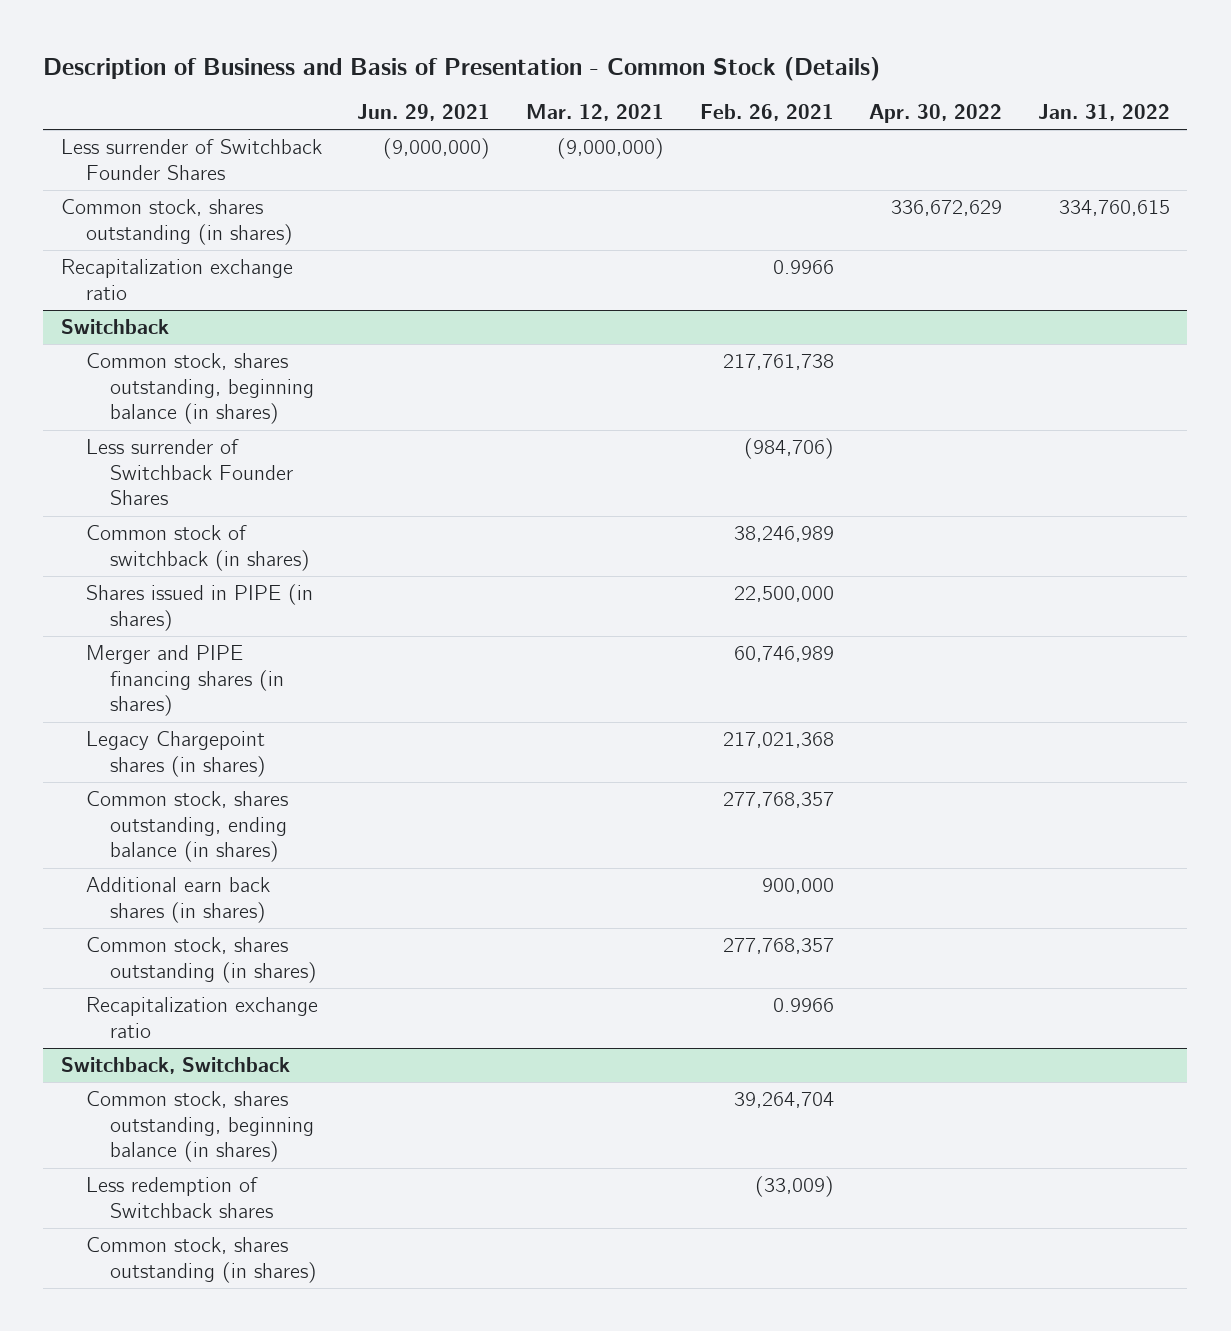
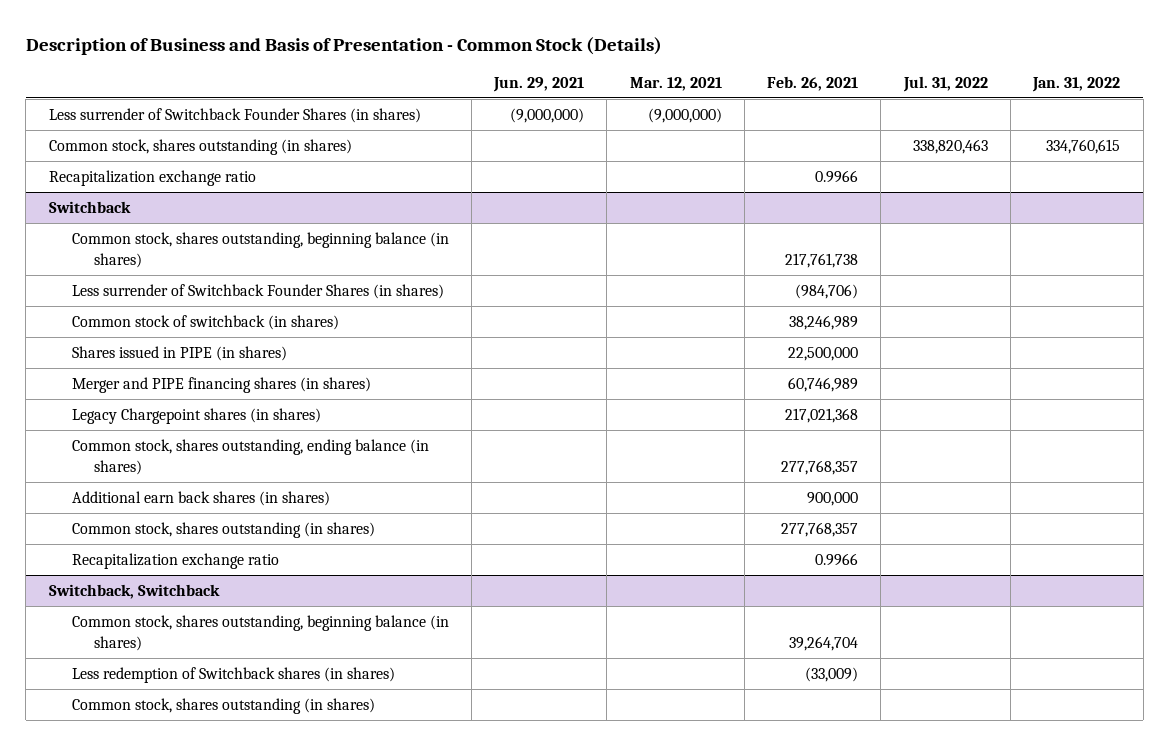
- | Jun. 29, 2021 | Mar. 12, 2021 | Feb. 26, 2021 | Apr. 30, 2022 | Jan. 31, 2022
+ | Jun. 29, 2021 | Mar. 12, 2021 | Feb. 26, 2021 | Jul. 31, 2022 | Jan. 31, 2022
- Less surrender of Switchback Founder Shares | (9,000,000) | (9,000,000) | | |
+ Less surrender of Switchback Founder Shares (in shares) | (9,000,000) | (9,000,000) | | |
@ Switchback
- Less surrender of Switchback Founder Shares | | | (984,706) | |
+ Less surrender of Switchback Founder Shares (in shares) | | | (984,706) | |
@ Switchback, Switchback
- Less redemption of Switchback shares | | | (33,009) | |
+ Less redemption of Switchback shares (in shares) | | | (33,009) | |

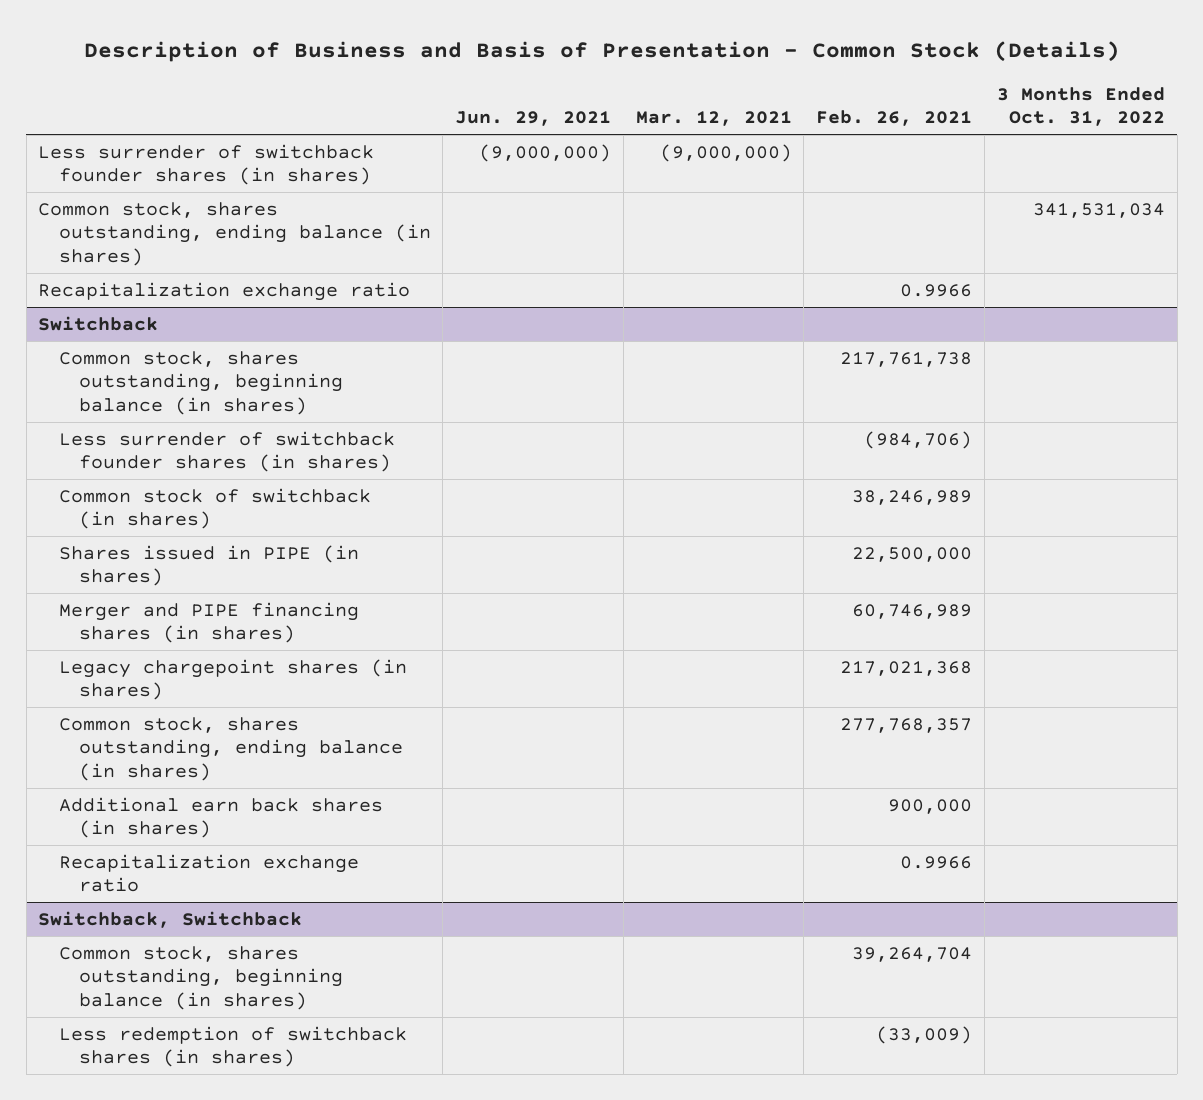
- | Jun. 29, 2021 | Mar. 12, 2021 | Feb. 26, 2021 | Jul. 31, 2022 | Jan. 31, 2022
+ | Jun. 29, 2021 | Mar. 12, 2021 | Feb. 26, 2021 | 3 Months Ended Oct. 31, 2022
- Less surrender of Switchback Founder Shares (in shares) | (9,000,000) | (9,000,000) | | |
- Common stock, shares outstanding (in shares) | | | | 338,820,463 | 334,760,615
+ Less surrender of switchback founder shares (in shares) | (9,000,000) | (9,000,000) | |
+ Common stock, shares outstanding, ending balance (in shares) | | | | 341,531,034
@ Switchback
- Less surrender of Switchback Founder Shares (in shares) | | | (984,706) | |
+ Less surrender of switchback founder shares (in shares) | | | (984,706) |
- Legacy Chargepoint shares (in shares) | | | 217,021,368 | |
+ Legacy chargepoint shares (in shares) | | | 217,021,368 |
- Common stock, shares outstanding (in shares) | | | 277,768,357 | |
@ Switchback, Switchback
- Less redemption of Switchback shares (in shares) | | | (33,009) | |
- Common stock, shares outstanding (in shares)
+ Less redemption of switchback shares (in shares) | | | (33,009) |

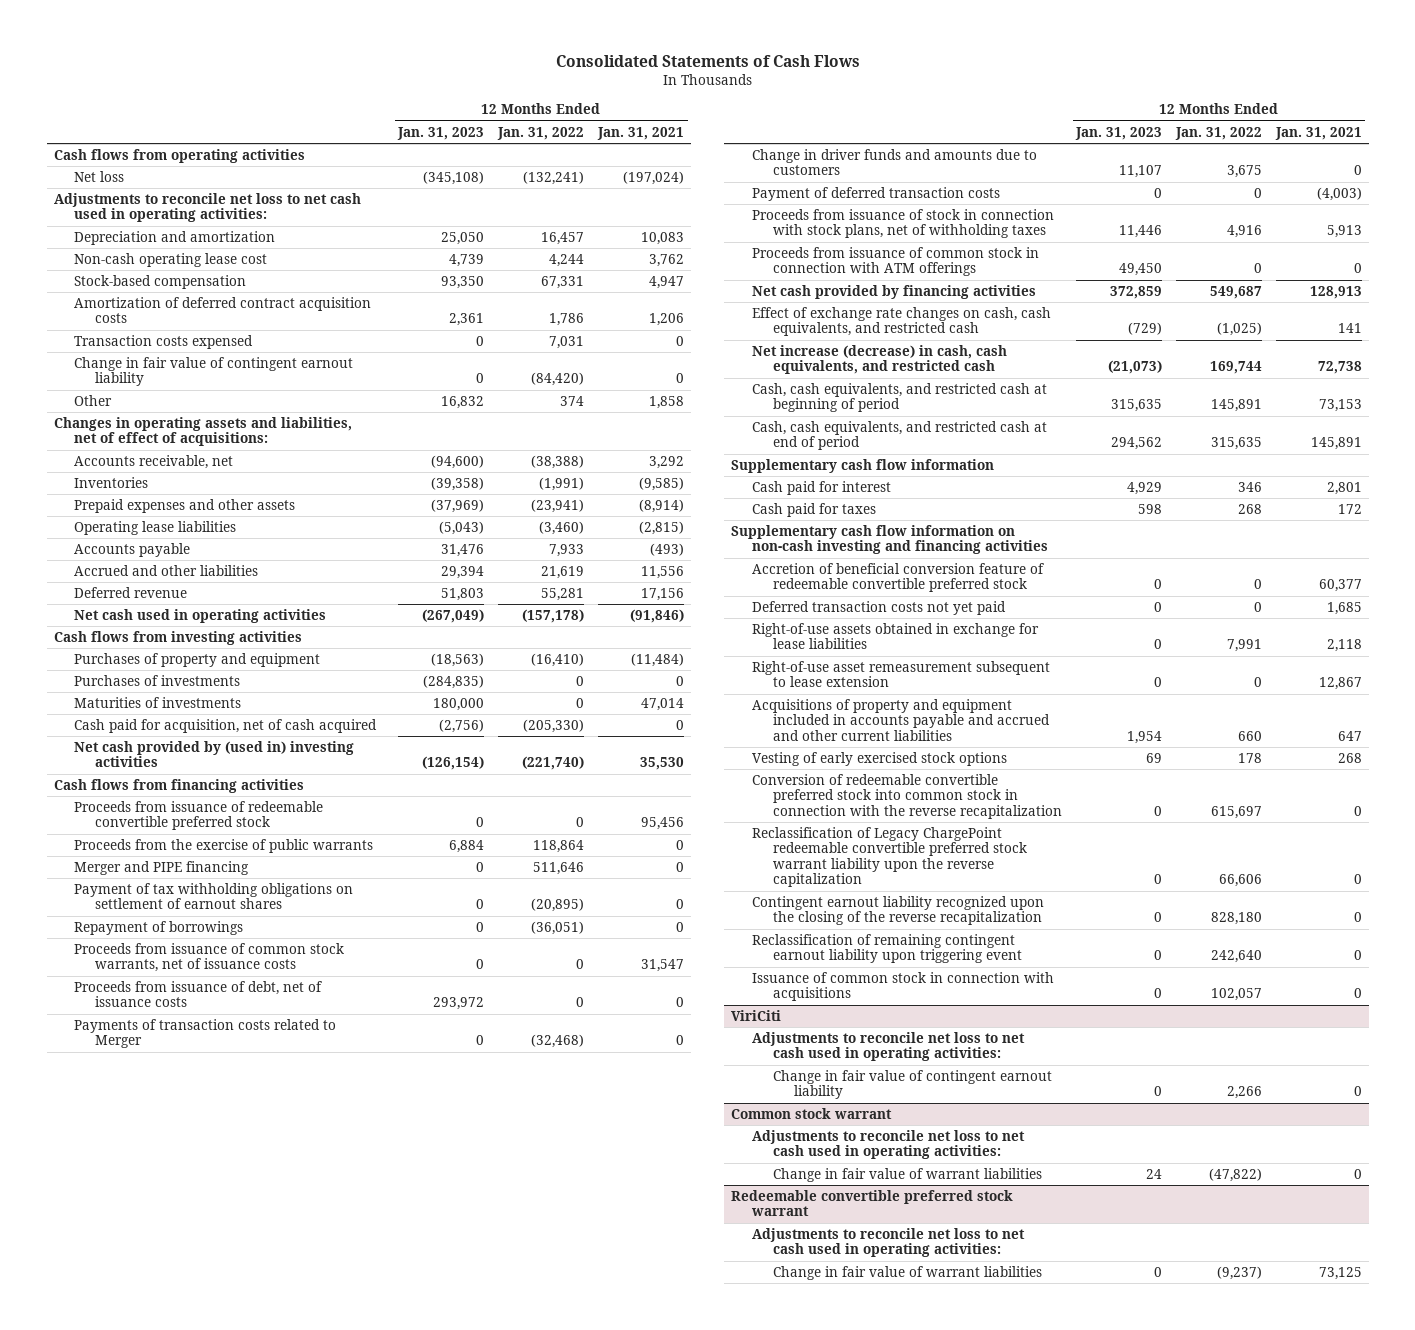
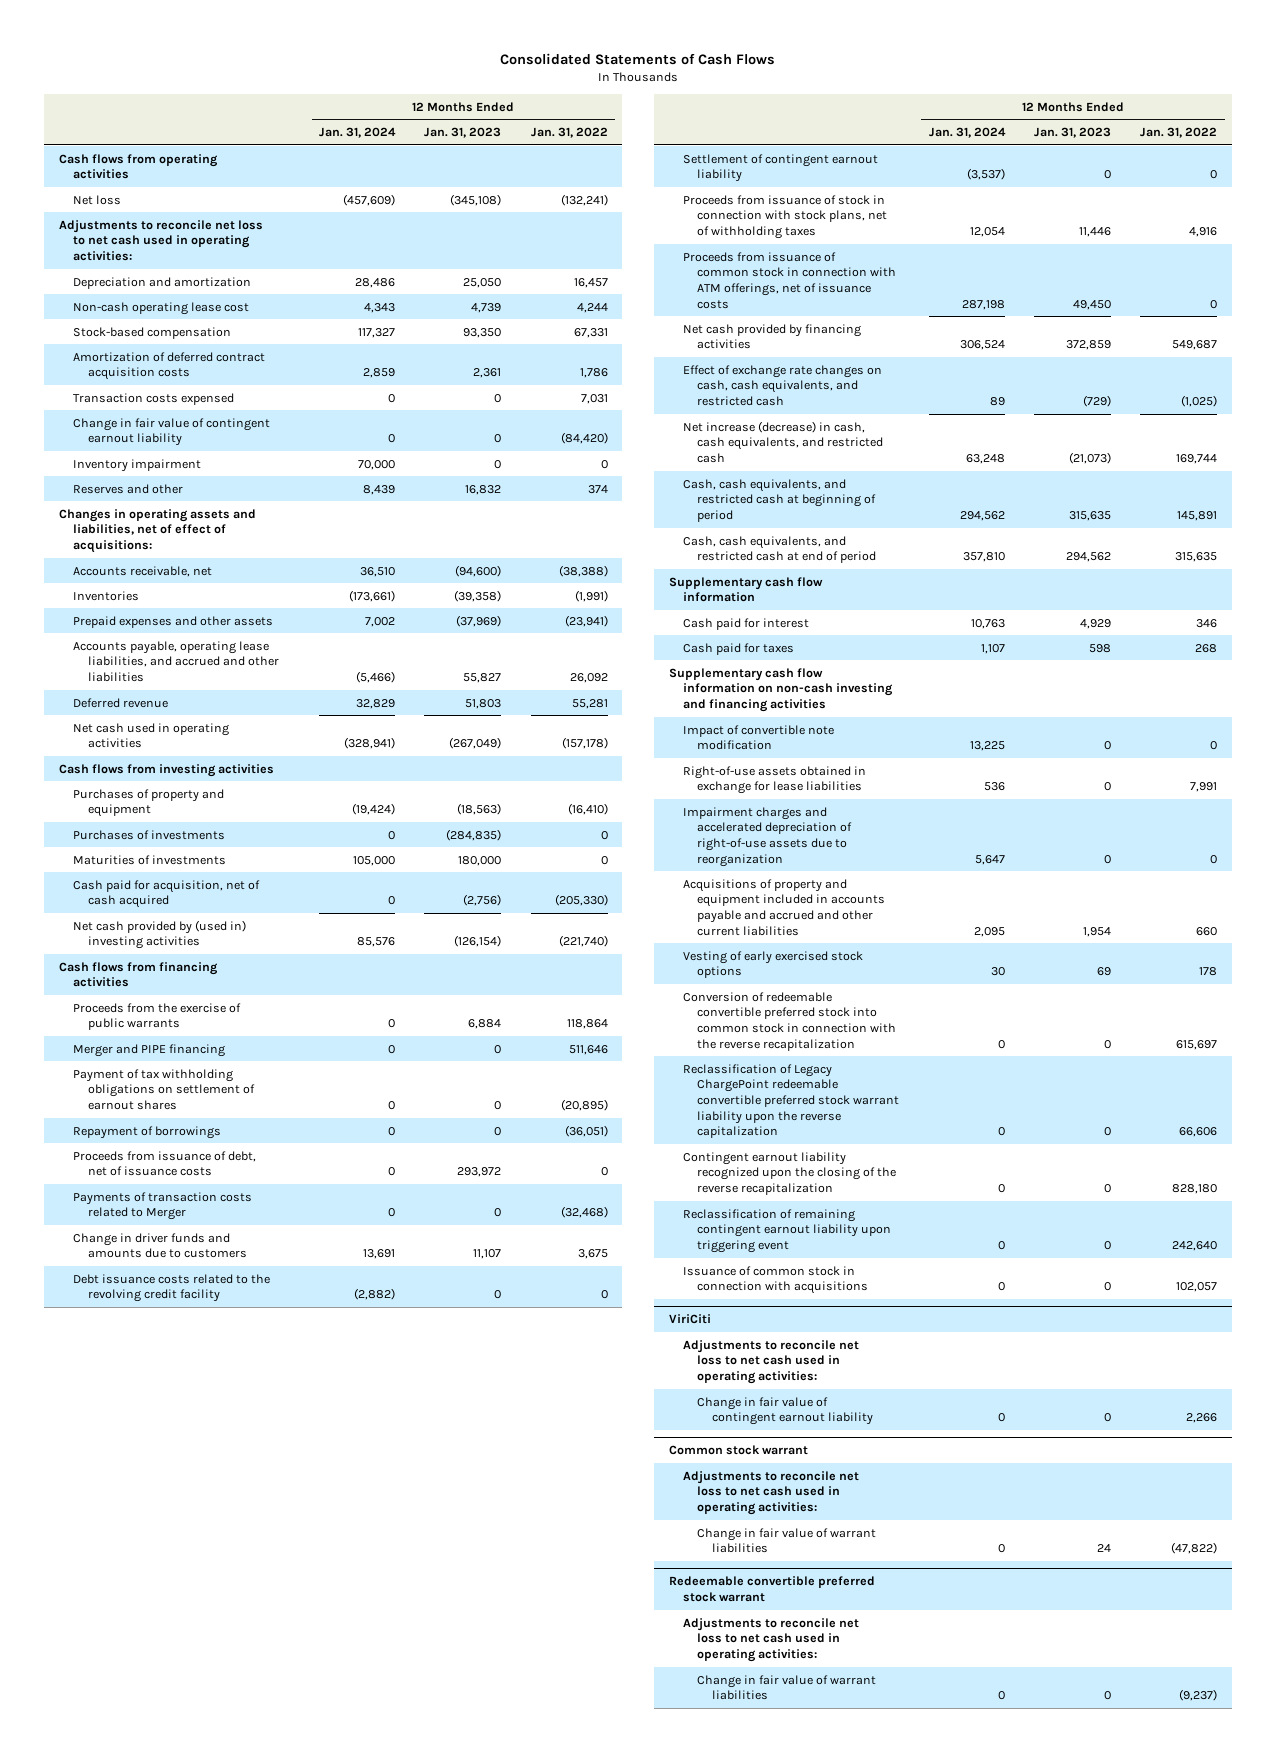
- | 12 Months Ended Jan. 31, 2023 | 12 Months Ended Jan. 31, 2022 | 12 Months Ended Jan. 31, 2021
+ | 12 Months Ended Jan. 31, 2024 | 12 Months Ended Jan. 31, 2023 | 12 Months Ended Jan. 31, 2022
- Other | 16,832 | 374 | 1,858
+ Inventory impairment | 70,000 | 0 | 0
+ Reserves and other | 8,439 | 16,832 | 374
- Operating lease liabilities | (5,043) | (3,460) | (2,815)
- Accounts payable | 31,476 | 7,933 | (493)
- Accrued and other liabilities | 29,394 | 21,619 | 11,556
+ Accounts payable, operating lease liabilities, and accrued and other liabilities | (5,466) | 55,827 | 26,092
- Proceeds from issuance of redeemable convertible preferred stock | 0 | 0 | 95,456
- Proceeds from issuance of common stock warrants, net of issuance costs | 0 | 0 | 31,547
- Payment of deferred transaction costs | 0 | 0 | (4,003)
+ Debt issuance costs related to the revolving credit facility | (2,882) | 0 | 0
+ Settlement of contingent earnout liability | (3,537) | 0 | 0
- Proceeds from issuance of common stock in connection with ATM offerings | 49,450 | 0 | 0
+ Proceeds from issuance of common stock in connection with ATM offerings, net of issuance costs | 287,198 | 49,450 | 0
- Accretion of beneficial conversion feature of redeemable convertible preferred stock | 0 | 0 | 60,377
- Deferred transaction costs not yet paid | 0 | 0 | 1,685
+ Impact of convertible note modification | 13,225 | 0 | 0
- Right-of-use asset remeasurement subsequent to lease extension | 0 | 0 | 12,867
+ Impairment charges and accelerated depreciation of right-of-use assets due to reorganization | 5,647 | 0 | 0

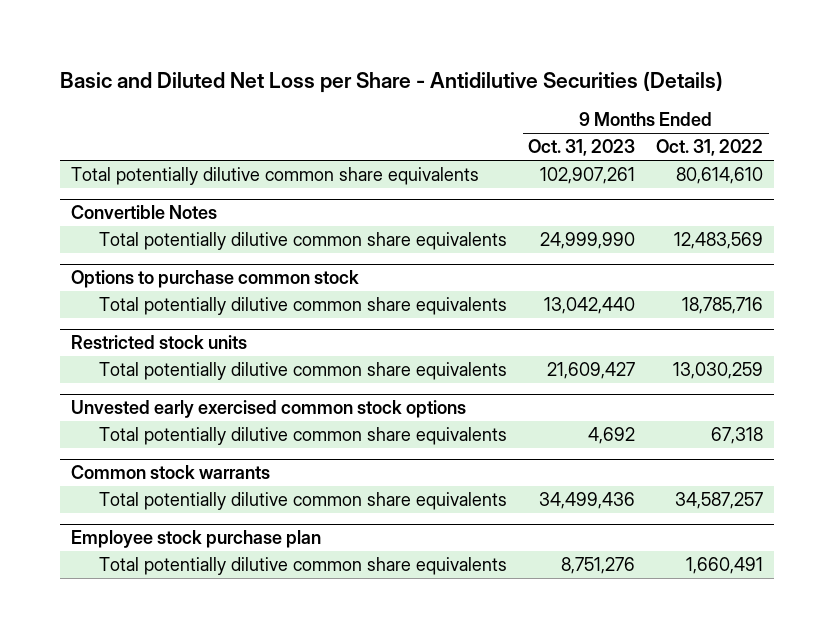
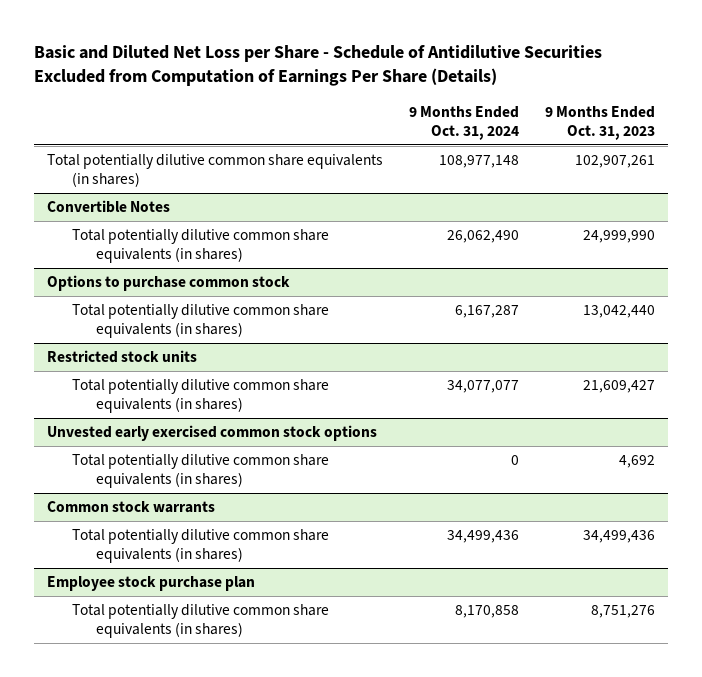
- Basic and Diluted Net Loss per Share - Antidilutive Securities (Details)
+ Basic and Diluted Net Loss per Share - Schedule of Antidilutive Securities Excluded from Computation of Earnings Per Share (Details)
- | 9 Months Ended Oct. 31, 2023 | 9 Months Ended Oct. 31, 2022
+ | 9 Months Ended Oct. 31, 2024 | 9 Months Ended Oct. 31, 2023
- Total potentially dilutive common share equivalents | 102,907,261 | 80,614,610
+ Total potentially dilutive common share equivalents (in shares) | 108,977,148 | 102,907,261
@ Convertible Notes
- Total potentially dilutive common share equivalents | 24,999,990 | 12,483,569
+ Total potentially dilutive common share equivalents (in shares) | 26,062,490 | 24,999,990
@ Options to purchase common stock
- Total potentially dilutive common share equivalents | 13,042,440 | 18,785,716
+ Total potentially dilutive common share equivalents (in shares) | 6,167,287 | 13,042,440
@ Restricted stock units
- Total potentially dilutive common share equivalents | 21,609,427 | 13,030,259
+ Total potentially dilutive common share equivalents (in shares) | 34,077,077 | 21,609,427
@ Unvested early exercised common stock options
- Total potentially dilutive common share equivalents | 4,692 | 67,318
+ Total potentially dilutive common share equivalents (in shares) | 0 | 4,692
@ Common stock warrants
- Total potentially dilutive common share equivalents | 34,499,436 | 34,587,257
+ Total potentially dilutive common share equivalents (in shares) | 34,499,436 | 34,499,436
@ Employee stock purchase plan
- Total potentially dilutive common share equivalents | 8,751,276 | 1,660,491
+ Total potentially dilutive common share equivalents (in shares) | 8,170,858 | 8,751,276

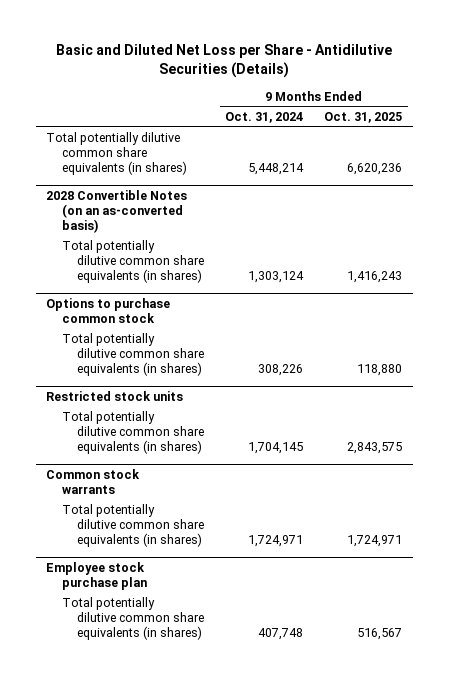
- Basic and Diluted Net Loss per Share - Schedule of Antidilutive Securities Excluded from Computation of Earnings Per Share (Details)
+ Basic and Diluted Net Loss per Share - Antidilutive Securities (Details)
- | 9 Months Ended Oct. 31, 2024 | 9 Months Ended Oct. 31, 2023
+ | 9 Months Ended Oct. 31, 2024 | 9 Months Ended Oct. 31, 2025
- Total potentially dilutive common share equivalents (in shares) | 108,977,148 | 102,907,261
- Convertible Notes
- Total potentially dilutive common share equivalents (in shares) | 26,062,490 | 24,999,990
+ Total potentially dilutive common share equivalents (in shares) | 5,448,214 | 6,620,236
+ 2028 Convertible Notes (on an as-converted basis)
+ Total potentially dilutive common share equivalents (in shares) | 1,303,124 | 1,416,243
@ Options to purchase common stock
- Total potentially dilutive common share equivalents (in shares) | 6,167,287 | 13,042,440
+ Total potentially dilutive common share equivalents (in shares) | 308,226 | 118,880
@ Restricted stock units
- Total potentially dilutive common share equivalents (in shares) | 34,077,077 | 21,609,427
- Unvested early exercised common stock options
- Total potentially dilutive common share equivalents (in shares) | 0 | 4,692
@ Restricted stock units
+ Total potentially dilutive common share equivalents (in shares) | 1,704,145 | 2,843,575
@ Common stock warrants
- Total potentially dilutive common share equivalents (in shares) | 34,499,436 | 34,499,436
+ Total potentially dilutive common share equivalents (in shares) | 1,724,971 | 1,724,971
@ Employee stock purchase plan
- Total potentially dilutive common share equivalents (in shares) | 8,170,858 | 8,751,276
+ Total potentially dilutive common share equivalents (in shares) | 407,748 | 516,567

